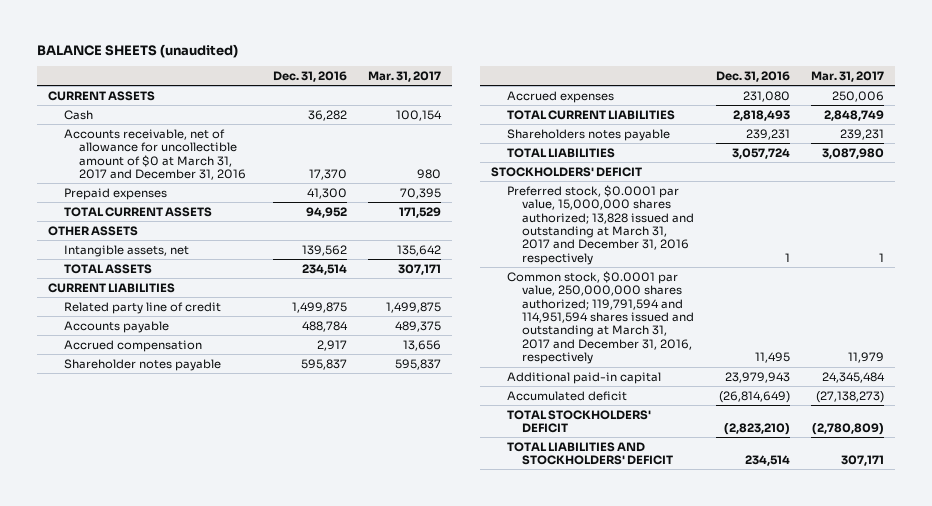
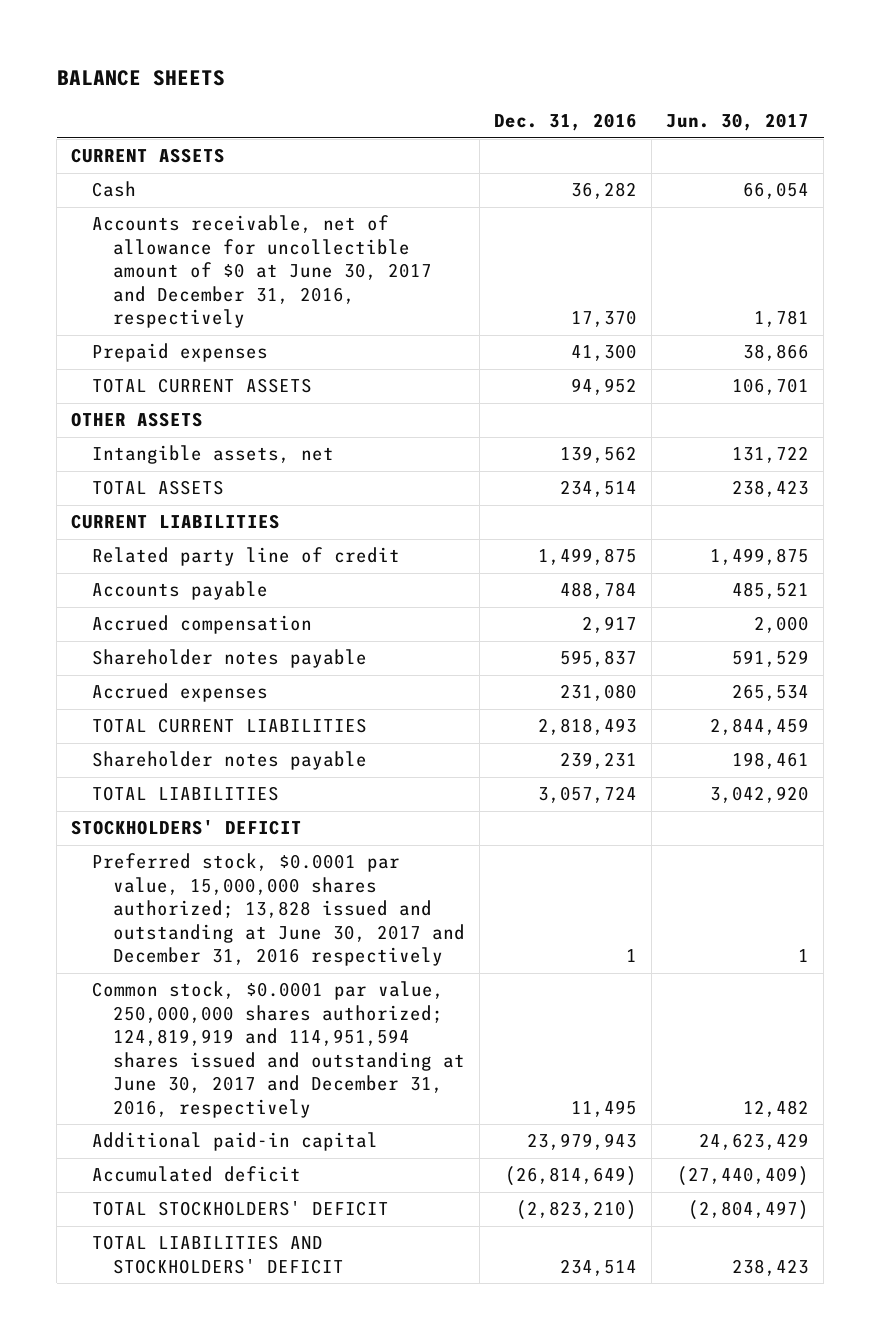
- BALANCE SHEETS (unaudited)
+ BALANCE SHEETS
- | Dec. 31, 2016 | Mar. 31, 2017
+ | Dec. 31, 2016 | Jun. 30, 2017
- Accounts receivable, net of allowance for uncollectible amount of $0 at March 31, 2017 and December 31, 2016 | 17,370 | 980
+ Accounts receivable, net of allowance for uncollectible amount of $0 at June 30, 2017 and December 31, 2016, respectively | 17,370 | 1,781
- Shareholders notes payable | 239,231 | 239,231
+ Shareholder notes payable | 239,231 | 198,461
- Preferred stock, $0.0001 par value, 15,000,000 shares authorized; 13,828 issued and outstanding at March 31, 2017 and December 31, 2016 respectively | 1 | 1
- Common stock, $0.0001 par value, 250,000,000 shares authorized; 119,791,594 and 114,951,594 shares issued and outstanding at March 31, 2017 and December 31, 2016, respectively | 11,495 | 11,979
+ Preferred stock, $0.0001 par value, 15,000,000 shares authorized; 13,828 issued and outstanding at June 30, 2017 and December 31, 2016 respectively | 1 | 1
+ Common stock, $0.0001 par value, 250,000,000 shares authorized; 124,819,919 and 114,951,594 shares issued and outstanding at June 30, 2017 and December 31, 2016, respectively | 11,495 | 12,482

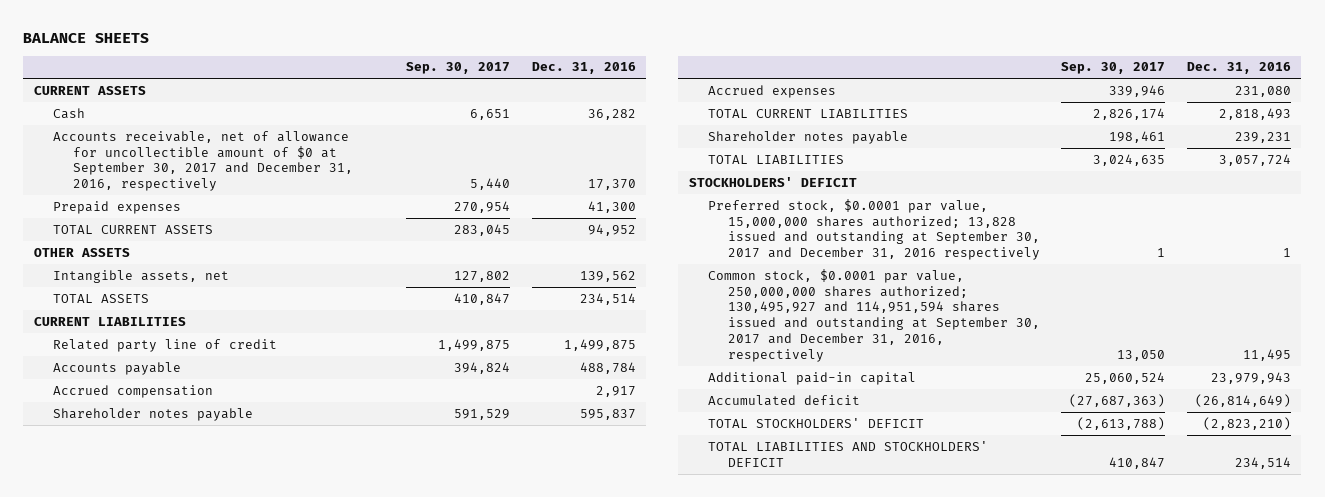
- | Dec. 31, 2016 | Jun. 30, 2017
+ | Sep. 30, 2017 | Dec. 31, 2016
- Accounts receivable, net of allowance for uncollectible amount of $0 at June 30, 2017 and December 31, 2016, respectively | 17,370 | 1,781
+ Accounts receivable, net of allowance for uncollectible amount of $0 at September 30, 2017 and December 31, 2016, respectively | 5,440 | 17,370
- Preferred stock, $0.0001 par value, 15,000,000 shares authorized; 13,828 issued and outstanding at June 30, 2017 and December 31, 2016 respectively | 1 | 1
- Common stock, $0.0001 par value, 250,000,000 shares authorized; 124,819,919 and 114,951,594 shares issued and outstanding at June 30, 2017 and December 31, 2016, respectively | 11,495 | 12,482
+ Preferred stock, $0.0001 par value, 15,000,000 shares authorized; 13,828 issued and outstanding at September 30, 2017 and December 31, 2016 respectively | 1 | 1
+ Common stock, $0.0001 par value, 250,000,000 shares authorized; 130,495,927 and 114,951,594 shares issued and outstanding at September 30, 2017 and December 31, 2016, respectively | 13,050 | 11,495

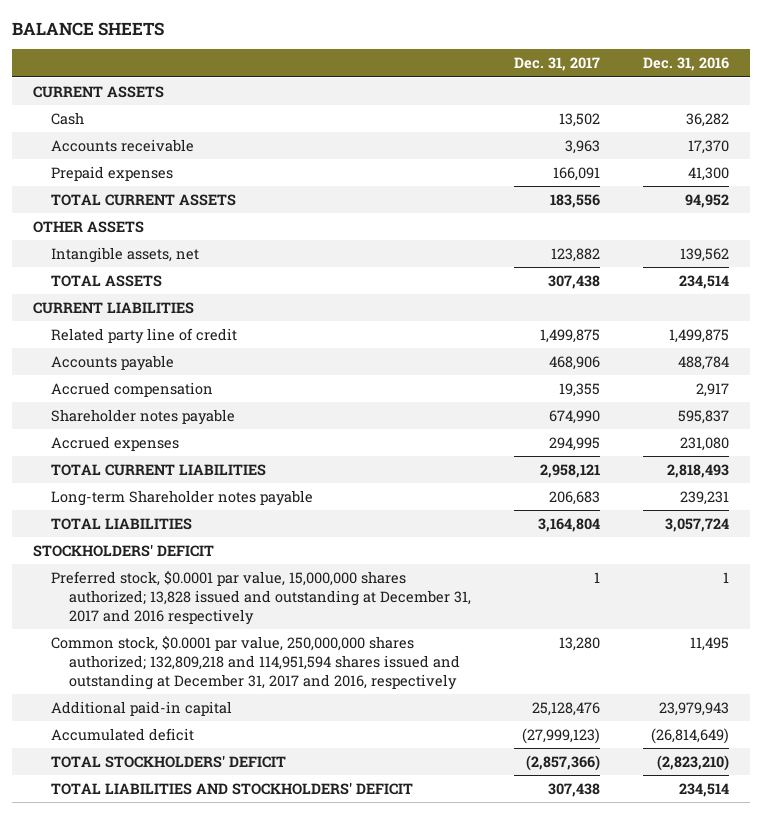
- | Sep. 30, 2017 | Dec. 31, 2016
+ | Dec. 31, 2017 | Dec. 31, 2016
- Accounts receivable, net of allowance for uncollectible amount of $0 at September 30, 2017 and December 31, 2016, respectively | 5,440 | 17,370
+ Accounts receivable | 3,963 | 17,370
- Shareholder notes payable | 198,461 | 239,231
+ Long-term Shareholder notes payable | 206,683 | 239,231
- Preferred stock, $0.0001 par value, 15,000,000 shares authorized; 13,828 issued and outstanding at September 30, 2017 and December 31, 2016 respectively | 1 | 1
- Common stock, $0.0001 par value, 250,000,000 shares authorized; 130,495,927 and 114,951,594 shares issued and outstanding at September 30, 2017 and December 31, 2016, respectively | 13,050 | 11,495
+ Preferred stock, $0.0001 par value, 15,000,000 shares authorized; 13,828 issued and outstanding at December 31, 2017 and 2016 respectively | 1 | 1
+ Common stock, $0.0001 par value, 250,000,000 shares authorized; 132,809,218 and 114,951,594 shares issued and outstanding at December 31, 2017 and 2016, respectively | 13,280 | 11,495

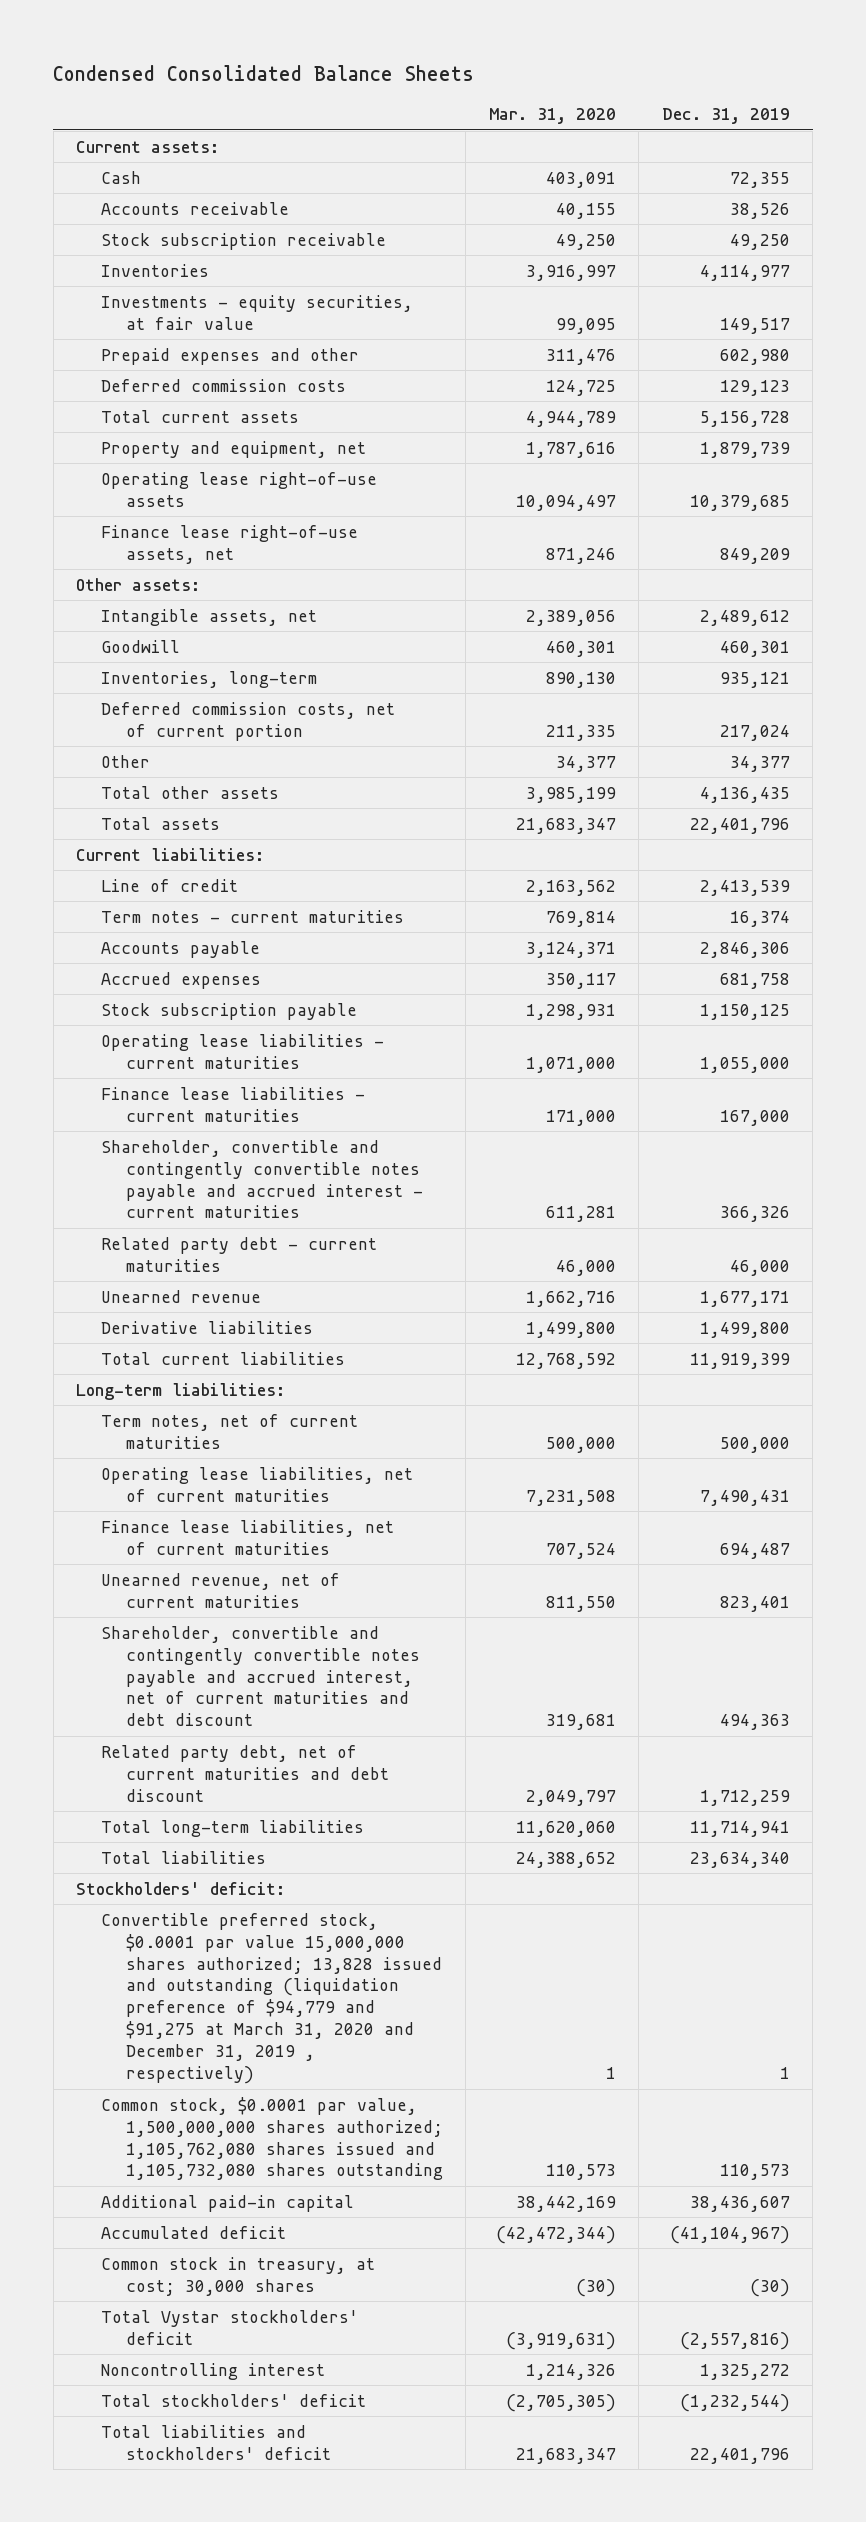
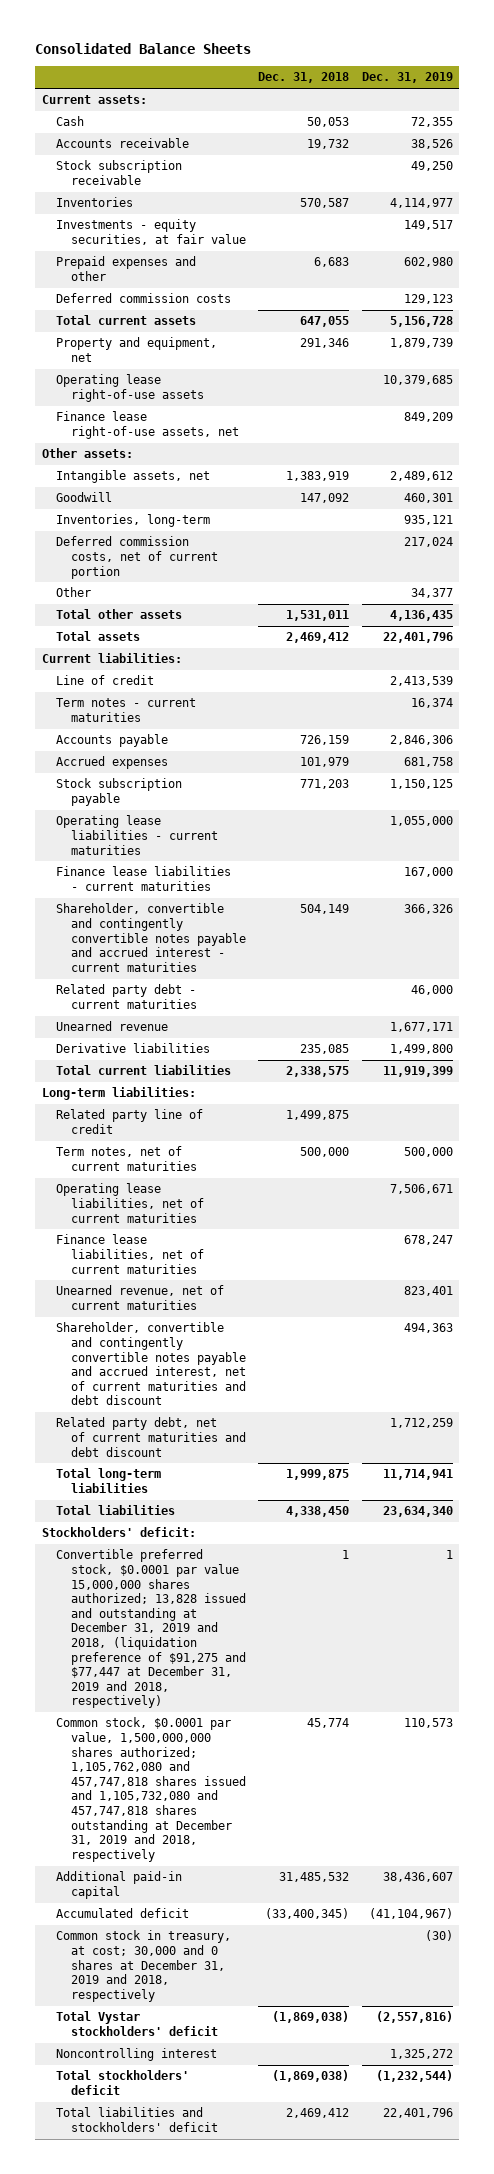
- Condensed Consolidated Balance Sheets
+ Consolidated Balance Sheets
- | Mar. 31, 2020 | Dec. 31, 2019
+ | Dec. 31, 2018 | Dec. 31, 2019
+ Related party line of credit | 1,499,875 |
- Operating lease liabilities, net of current maturities | 7,231,508 | 7,490,431
- Finance lease liabilities, net of current maturities | 707,524 | 694,487
+ Operating lease liabilities, net of current maturities | | 7,506,671
+ Finance lease liabilities, net of current maturities | | 678,247
- Convertible preferred stock, $0.0001 par value 15,000,000 shares authorized; 13,828 issued and outstanding (liquidation preference of $94,779 and $91,275 at March 31, 2020 and December 31, 2019 , respectively) | 1 | 1
- Common stock, $0.0001 par value, 1,500,000,000 shares authorized; 1,105,762,080 shares issued and 1,105,732,080 shares outstanding | 110,573 | 110,573
+ Convertible preferred stock, $0.0001 par value 15,000,000 shares authorized; 13,828 issued and outstanding at December 31, 2019 and 2018, (liquidation preference of $91,275 and $77,447 at December 31, 2019 and 2018, respectively) | 1 | 1
+ Common stock, $0.0001 par value, 1,500,000,000 shares authorized; 1,105,762,080 and 457,747,818 shares issued and 1,105,732,080 and 457,747,818 shares outstanding at December 31, 2019 and 2018, respectively | 45,774 | 110,573
- Common stock in treasury, at cost; 30,000 shares | (30) | (30)
+ Common stock in treasury, at cost; 30,000 and 0 shares at December 31, 2019 and 2018, respectively | | (30)

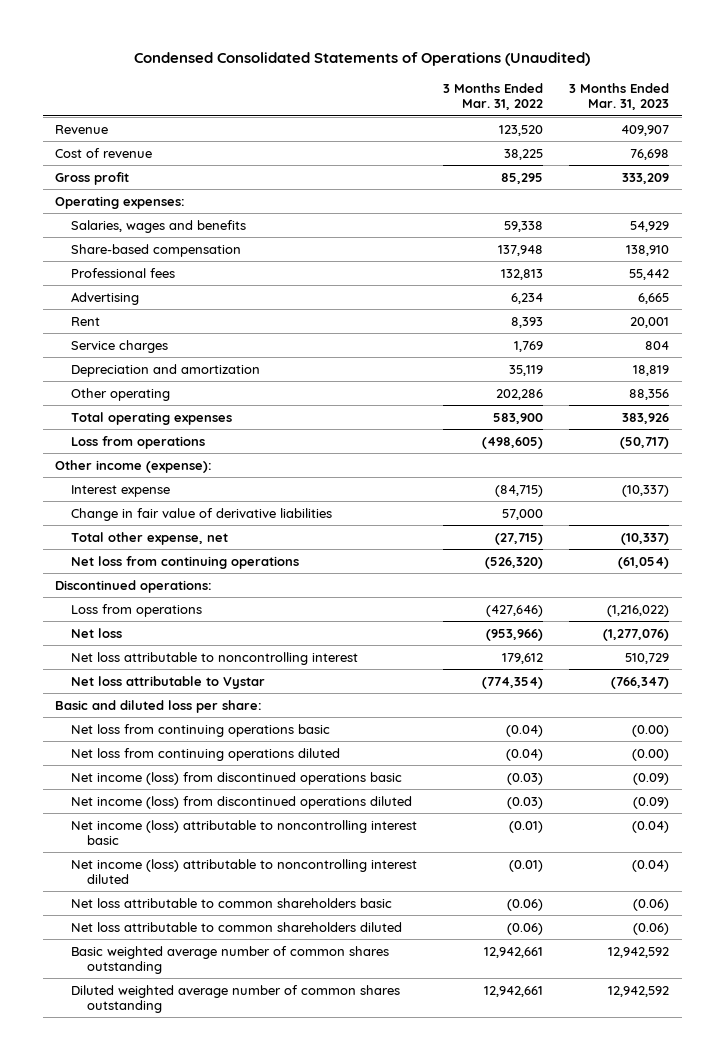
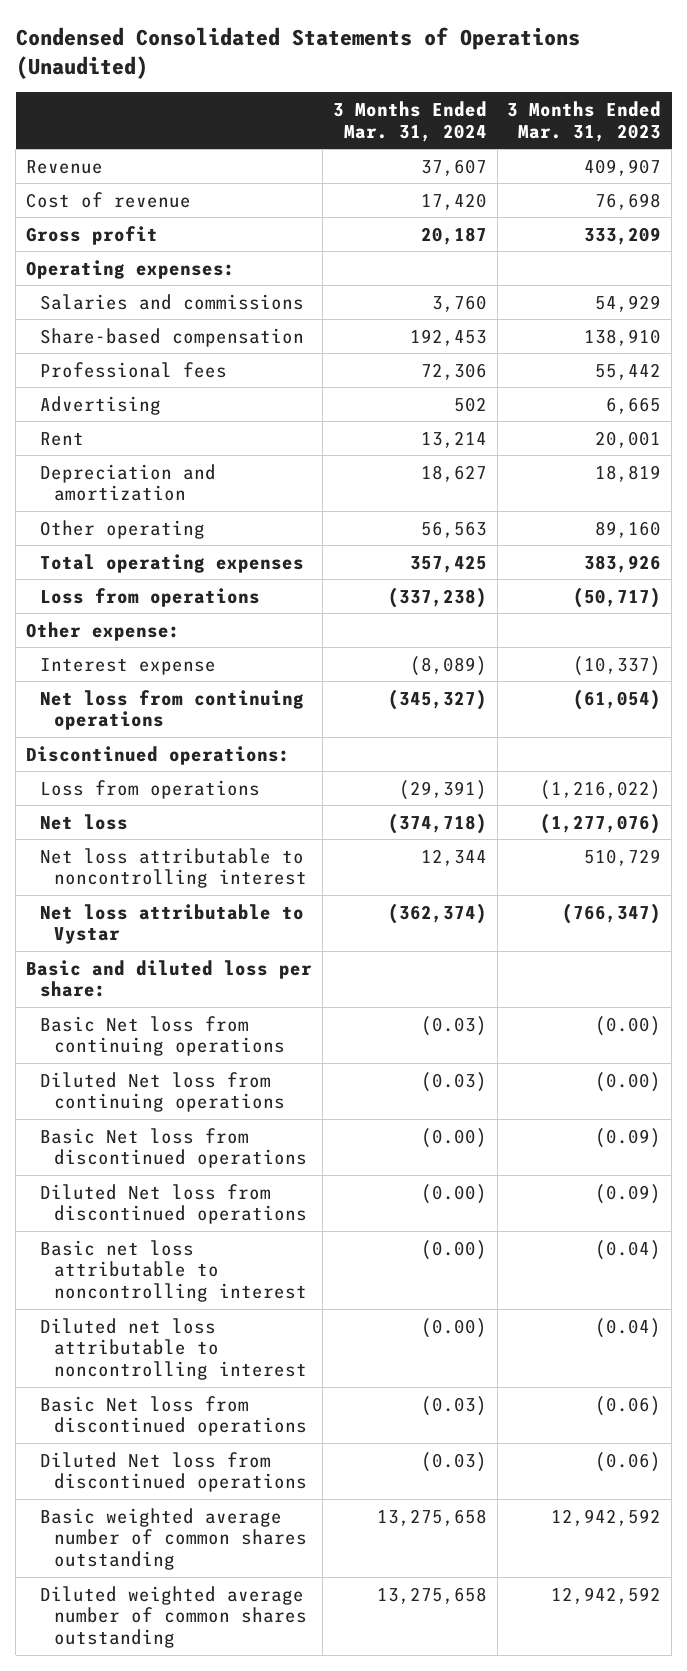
- | 3 Months Ended Mar. 31, 2022 | 3 Months Ended Mar. 31, 2023
+ | 3 Months Ended Mar. 31, 2024 | 3 Months Ended Mar. 31, 2023
- Salaries, wages and benefits | 59,338 | 54,929
+ Salaries and commissions | 3,760 | 54,929
- Service charges | 1,769 | 804
- Other operating | 202,286 | 88,356
+ Other operating | 56,563 | 89,160
- Other income (expense):
+ Other expense:
- Change in fair value of derivative liabilities | 57,000 |
- Total other expense, net | (27,715) | (10,337)
- Net loss from continuing operations basic | (0.04) | (0.00)
- Net loss from continuing operations diluted | (0.04) | (0.00)
- Net income (loss) from discontinued operations basic | (0.03) | (0.09)
- Net income (loss) from discontinued operations diluted | (0.03) | (0.09)
- Net income (loss) attributable to noncontrolling interest basic | (0.01) | (0.04)
- Net income (loss) attributable to noncontrolling interest diluted | (0.01) | (0.04)
- Net loss attributable to common shareholders basic | (0.06) | (0.06)
- Net loss attributable to common shareholders diluted | (0.06) | (0.06)
+ Basic Net loss from continuing operations | (0.03) | (0.00)
+ Diluted Net loss from continuing operations | (0.03) | (0.00)
+ Basic Net loss from discontinued operations | (0.00) | (0.09)
+ Diluted Net loss from discontinued operations | (0.00) | (0.09)
+ Basic net loss attributable to noncontrolling interest | (0.00) | (0.04)
+ Diluted net loss attributable to noncontrolling interest | (0.00) | (0.04)
+ Basic Net loss from discontinued operations | (0.03) | (0.06)
+ Diluted Net loss from discontinued operations | (0.03) | (0.06)

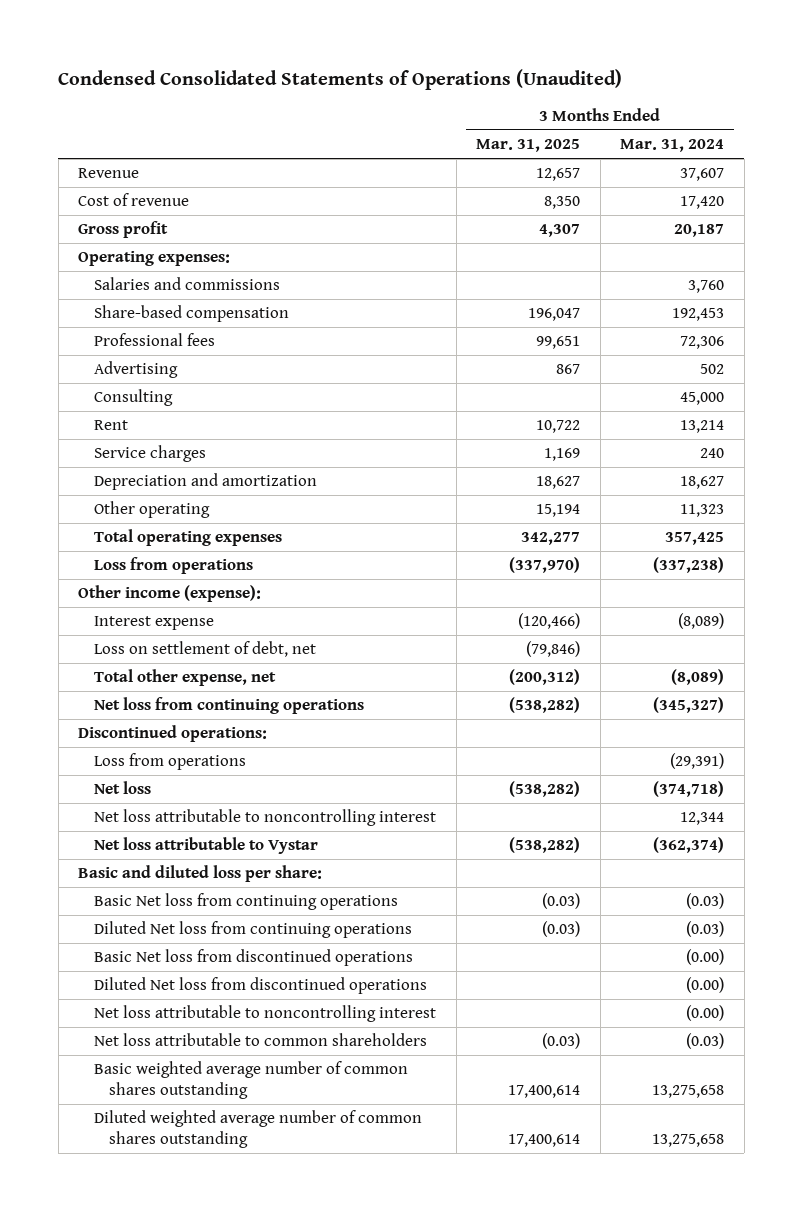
- | 3 Months Ended Mar. 31, 2024 | 3 Months Ended Mar. 31, 2023
+ | 3 Months Ended Mar. 31, 2025 | 3 Months Ended Mar. 31, 2024
+ Consulting | | 45,000
+ Service charges | 1,169 | 240
- Other operating | 56,563 | 89,160
+ Other operating | 15,194 | 11,323
- Other expense:
+ Other income (expense):
+ Loss on settlement of debt, net | (79,846) |
+ Total other expense, net | (200,312) | (8,089)
- Basic net loss attributable to noncontrolling interest | (0.00) | (0.04)
- Diluted net loss attributable to noncontrolling interest | (0.00) | (0.04)
- Basic Net loss from discontinued operations | (0.03) | (0.06)
- Diluted Net loss from discontinued operations | (0.03) | (0.06)
+ Net loss attributable to noncontrolling interest | | (0.00)
+ Net loss attributable to common shareholders | (0.03) | (0.03)

